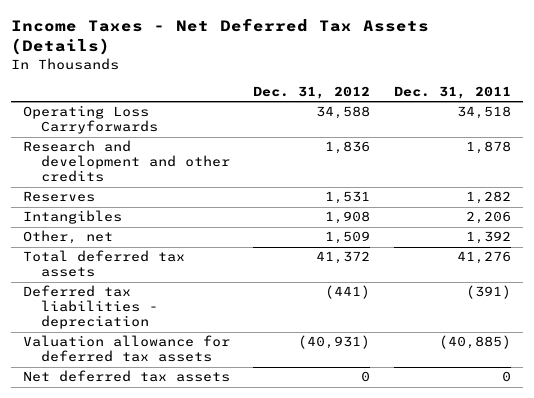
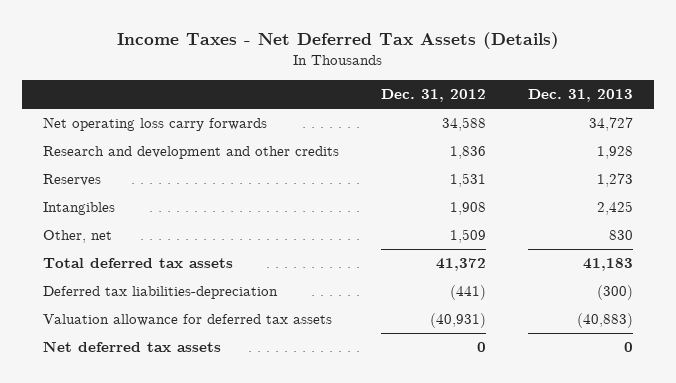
- | Dec. 31, 2012 | Dec. 31, 2011
+ | Dec. 31, 2012 | Dec. 31, 2013
- Operating Loss Carryforwards | 34,588 | 34,518
+ Net operating loss carry forwards | 34,588 | 34,727
- Deferred tax liabilities - depreciation | (441) | (391)
+ Deferred tax liabilities-depreciation | (441) | (300)

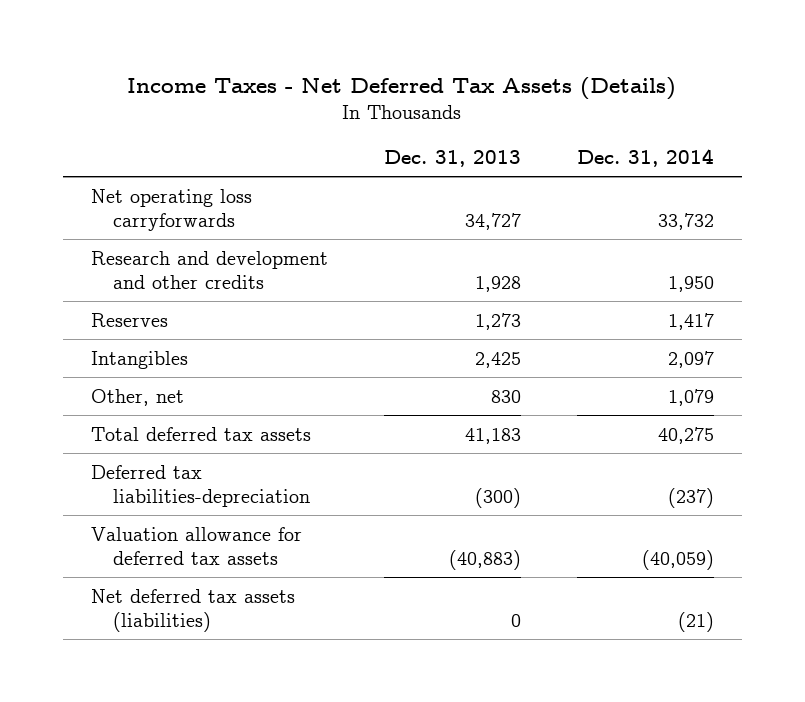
- | Dec. 31, 2012 | Dec. 31, 2013
+ | Dec. 31, 2013 | Dec. 31, 2014
- Net operating loss carry forwards | 34,588 | 34,727
+ Net operating loss carryforwards | 34,727 | 33,732
- Net deferred tax assets | 0 | 0
+ Net deferred tax assets (liabilities) | 0 | (21)

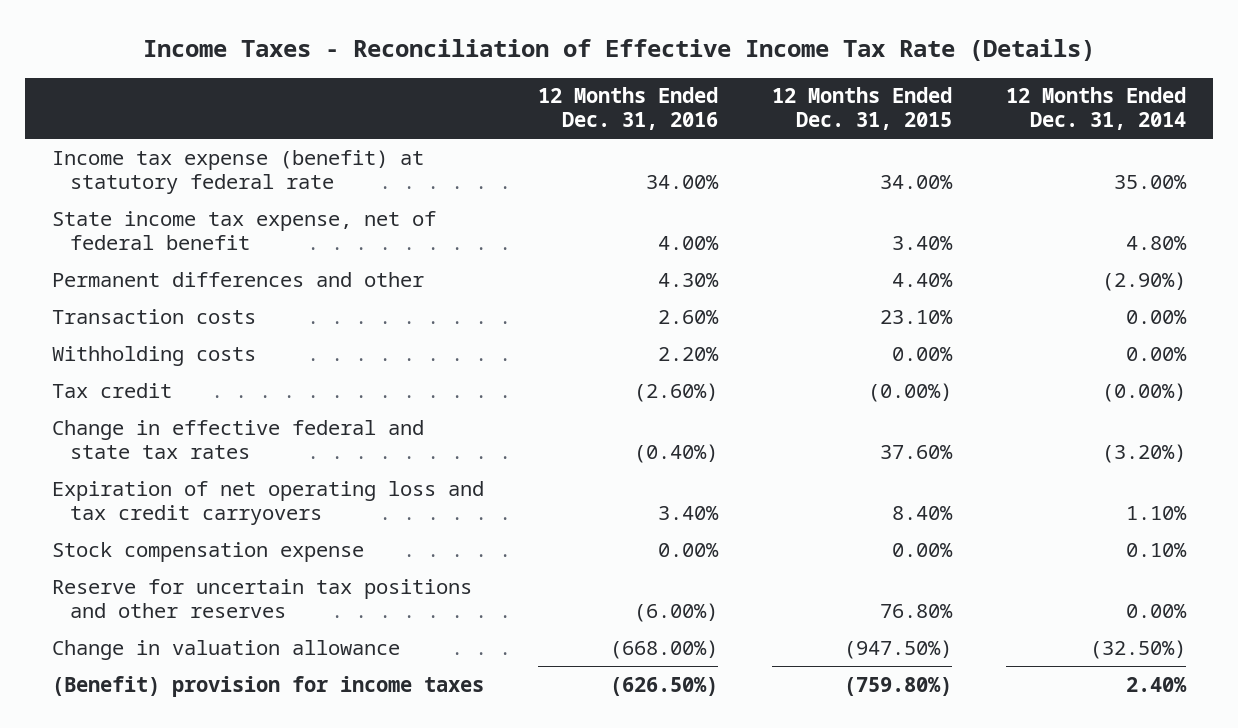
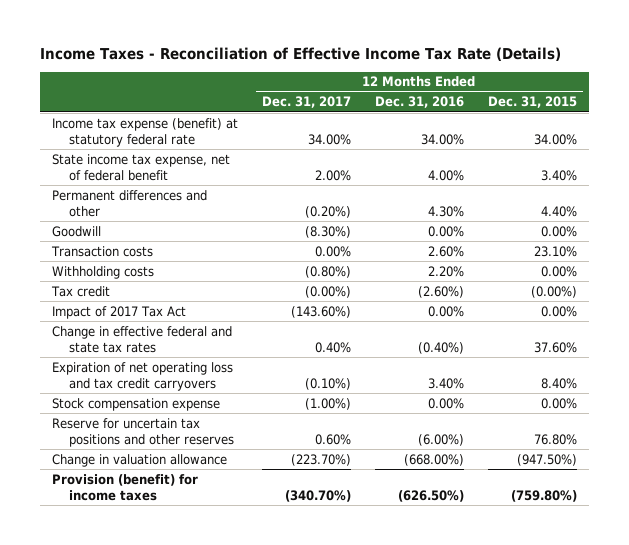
- | 12 Months Ended Dec. 31, 2016 | 12 Months Ended Dec. 31, 2015 | 12 Months Ended Dec. 31, 2014
+ | 12 Months Ended Dec. 31, 2017 | 12 Months Ended Dec. 31, 2016 | 12 Months Ended Dec. 31, 2015
+ Goodwill | (8.30%) | 0.00% | 0.00%
+ Impact of 2017 Tax Act | (143.60%) | 0.00% | 0.00%
- (Benefit) provision for income taxes | (626.50%) | (759.80%) | 2.40%
+ Provision (benefit) for income taxes | (340.70%) | (626.50%) | (759.80%)

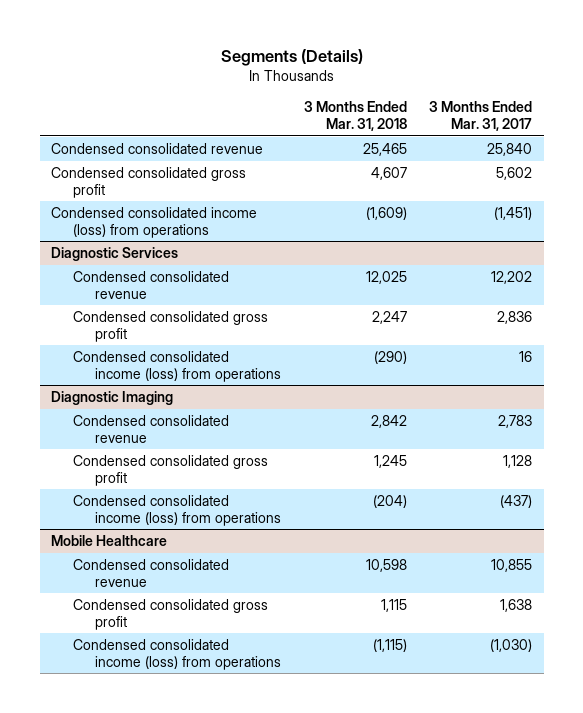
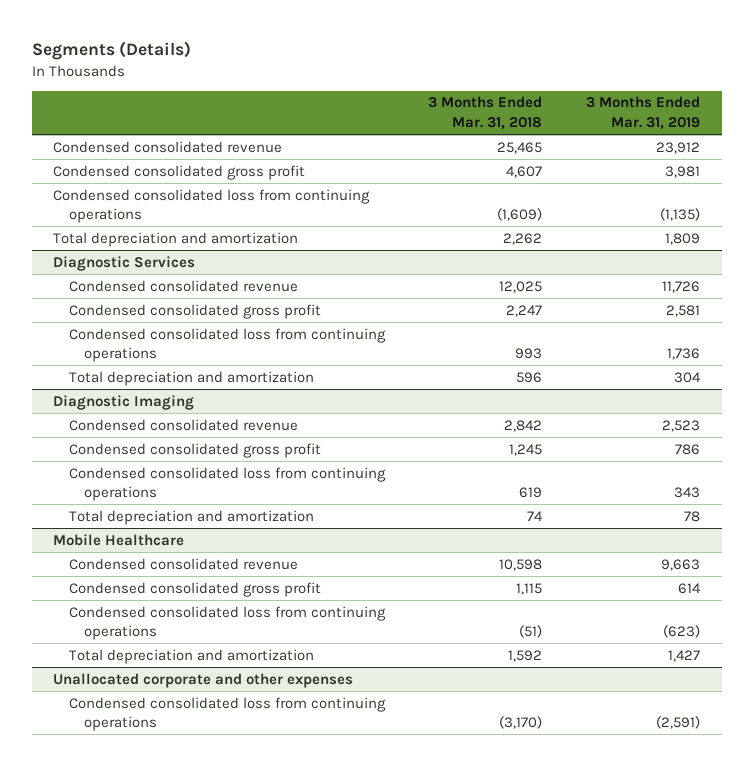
- | 3 Months Ended Mar. 31, 2018 | 3 Months Ended Mar. 31, 2017
+ | 3 Months Ended Mar. 31, 2018 | 3 Months Ended Mar. 31, 2019
- Condensed consolidated income (loss) from operations | (1,609) | (1,451)
+ Condensed consolidated loss from continuing operations | (1,609) | (1,135)
+ Total depreciation and amortization | 2,262 | 1,809
@ Diagnostic Services
- Condensed consolidated income (loss) from operations | (290) | 16
+ Condensed consolidated loss from continuing operations | 993 | 1,736
+ Total depreciation and amortization | 596 | 304
@ Diagnostic Imaging
- Condensed consolidated income (loss) from operations | (204) | (437)
+ Condensed consolidated loss from continuing operations | 619 | 343
+ Total depreciation and amortization | 74 | 78
@ Mobile Healthcare
- Condensed consolidated income (loss) from operations | (1,115) | (1,030)
+ Condensed consolidated loss from continuing operations | (51) | (623)
+ Total depreciation and amortization | 1,592 | 1,427
+ Unallocated corporate and other expenses
+ Condensed consolidated loss from continuing operations | (3,170) | (2,591)

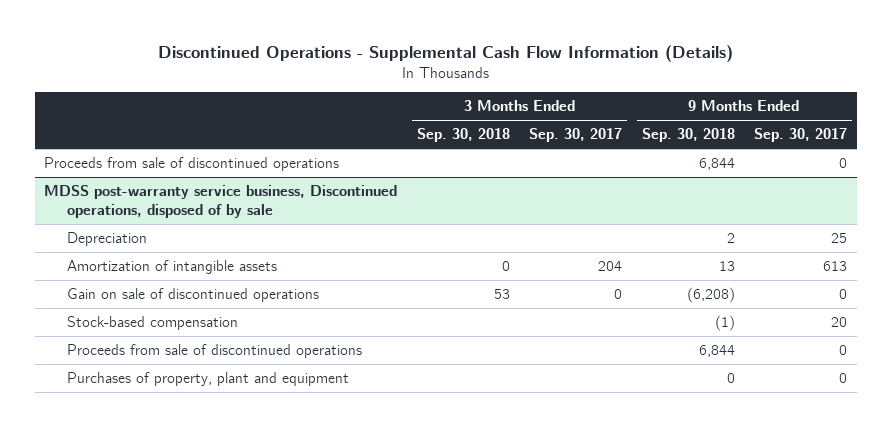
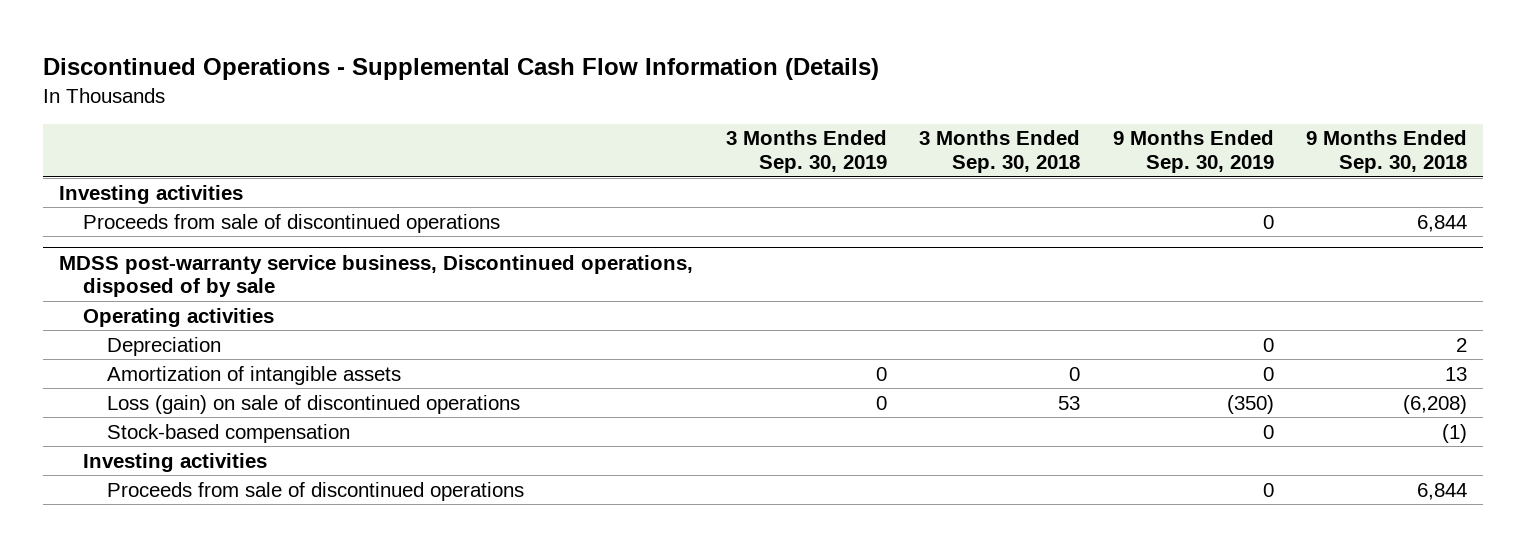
- | 3 Months Ended Sep. 30, 2018 | 3 Months Ended Sep. 30, 2017 | 9 Months Ended Sep. 30, 2018 | 9 Months Ended Sep. 30, 2017
+ | 3 Months Ended Sep. 30, 2019 | 3 Months Ended Sep. 30, 2018 | 9 Months Ended Sep. 30, 2019 | 9 Months Ended Sep. 30, 2018
+ Investing activities
@ MDSS post-warranty service business, Discontinued operations, disposed of by sale
+ Operating activities
- Gain on sale of discontinued operations | 53 | 0 | (6,208) | 0
+ Loss (gain) on sale of discontinued operations | 0 | 53 | (350) | (6,208)
+ Investing activities
- Purchases of property, plant and equipment | | | 0 | 0

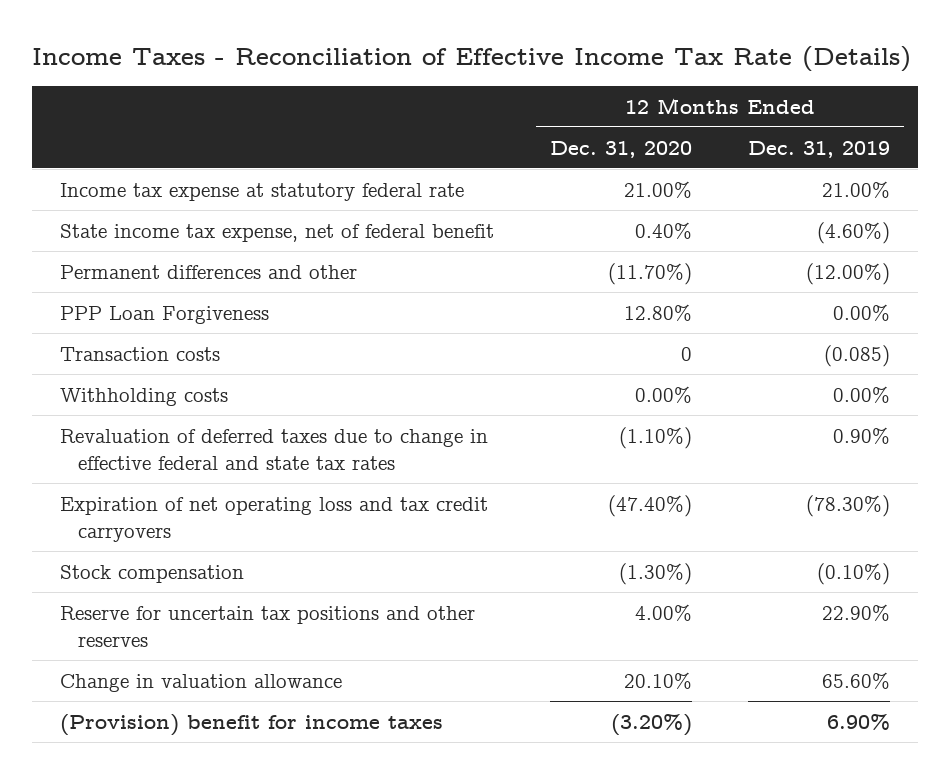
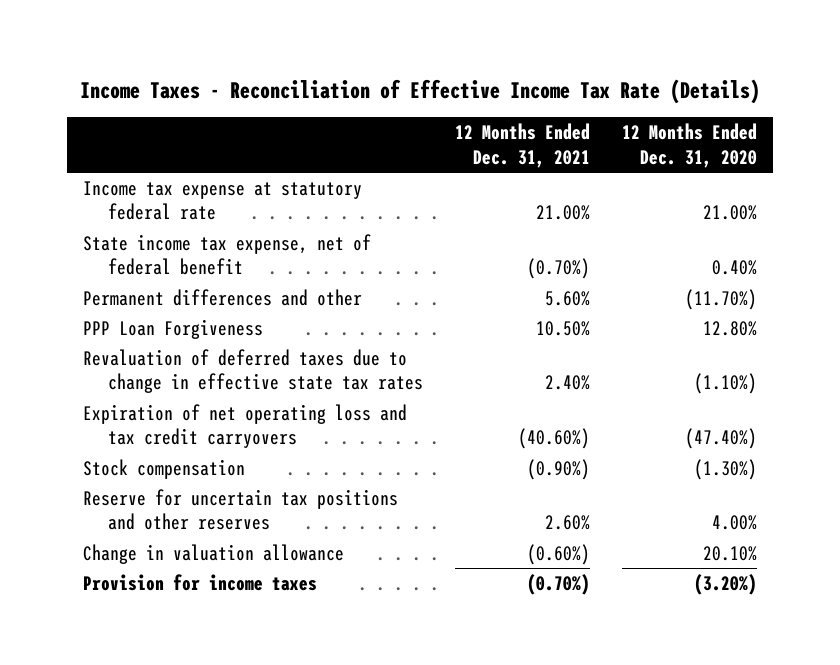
- | 12 Months Ended Dec. 31, 2020 | 12 Months Ended Dec. 31, 2019
+ | 12 Months Ended Dec. 31, 2021 | 12 Months Ended Dec. 31, 2020
- Transaction costs | 0 | (0.085)
- Withholding costs | 0.00% | 0.00%
- Revaluation of deferred taxes due to change in effective federal and state tax rates | (1.10%) | 0.90%
+ Revaluation of deferred taxes due to change in effective state tax rates | 2.40% | (1.10%)
- (Provision) benefit for income taxes | (3.20%) | 6.90%
+ Provision for income taxes | (0.70%) | (3.20%)

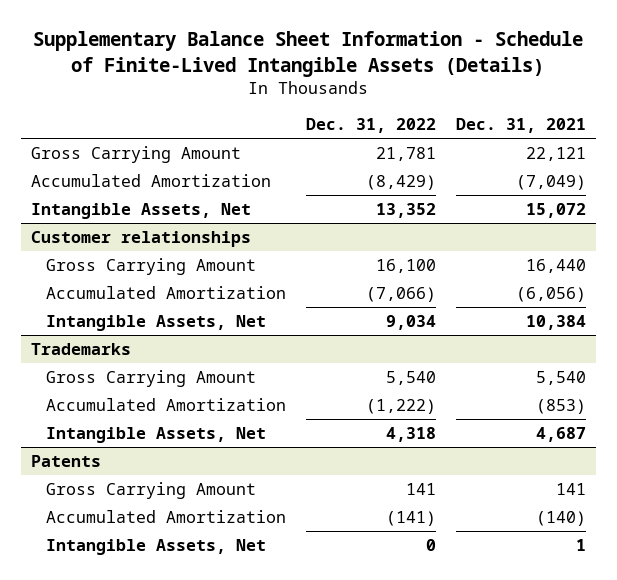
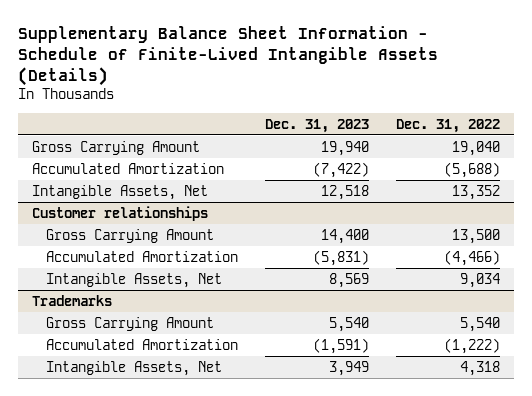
- | Dec. 31, 2022 | Dec. 31, 2021
+ | Dec. 31, 2023 | Dec. 31, 2022
- Gross Carrying Amount | 21,781 | 22,121
- Accumulated Amortization | (8,429) | (7,049)
+ Gross Carrying Amount | 19,940 | 19,040
+ Accumulated Amortization | (7,422) | (5,688)
@ Customer relationships
- Gross Carrying Amount | 16,100 | 16,440
- Accumulated Amortization | (7,066) | (6,056)
+ Gross Carrying Amount | 14,400 | 13,500
+ Accumulated Amortization | (5,831) | (4,466)
- Patents
- Gross Carrying Amount | 141 | 141
- Accumulated Amortization | (141) | (140)
- Intangible Assets, Net | 0 | 1

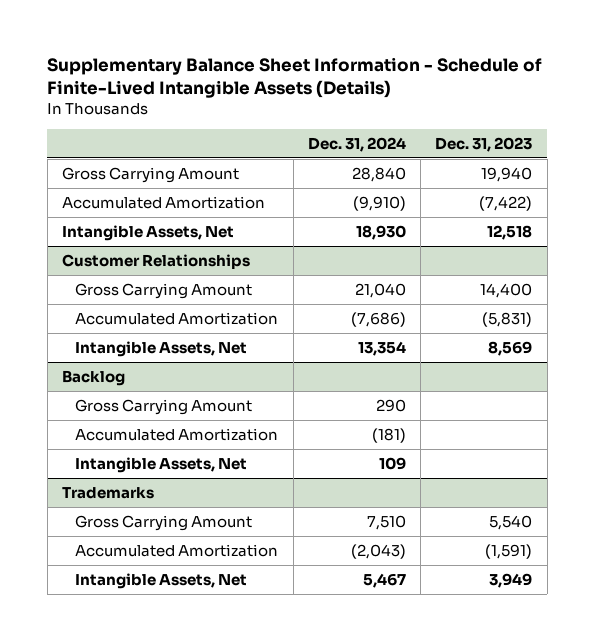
- | Dec. 31, 2023 | Dec. 31, 2022
+ | Dec. 31, 2024 | Dec. 31, 2023
- Customer relationships
+ Customer Relationships
+ Backlog
+ Gross Carrying Amount | 290 |
+ Accumulated Amortization | (181) |
+ Intangible Assets, Net | 109 |

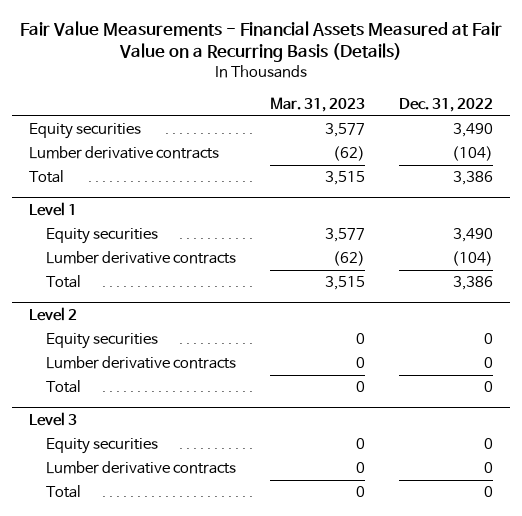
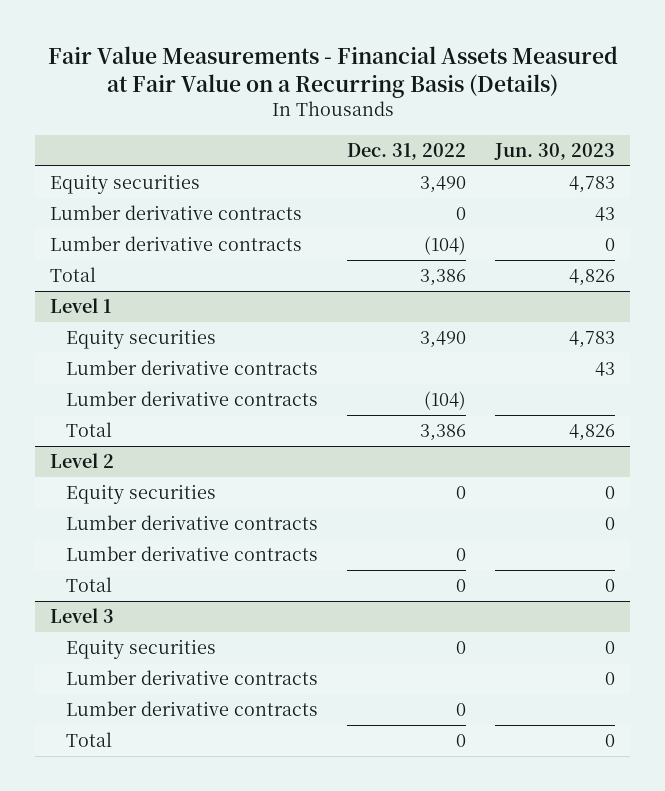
- | Mar. 31, 2023 | Dec. 31, 2022
+ | Dec. 31, 2022 | Jun. 30, 2023
+ Lumber derivative contracts | 0 | 43
@ Level 1
+ Lumber derivative contracts | | 43
@ Level 2
+ Lumber derivative contracts | | 0
@ Level 3
+ Lumber derivative contracts | | 0

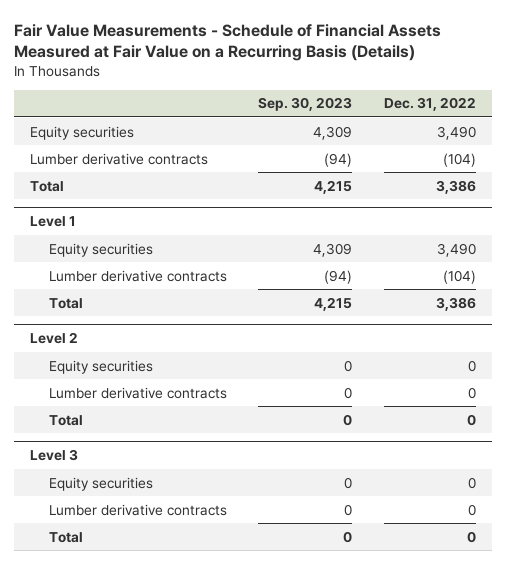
- Fair Value Measurements - Financial Assets Measured at Fair Value on a Recurring Basis (Details)
+ Fair Value Measurements - Schedule of Financial Assets Measured at Fair Value on a Recurring Basis (Details)
- | Dec. 31, 2022 | Jun. 30, 2023
+ | Sep. 30, 2023 | Dec. 31, 2022
- Lumber derivative contracts | 0 | 43
@ Level 1
- Lumber derivative contracts | | 43
@ Level 2
- Lumber derivative contracts | | 0
@ Level 3
- Lumber derivative contracts | | 0

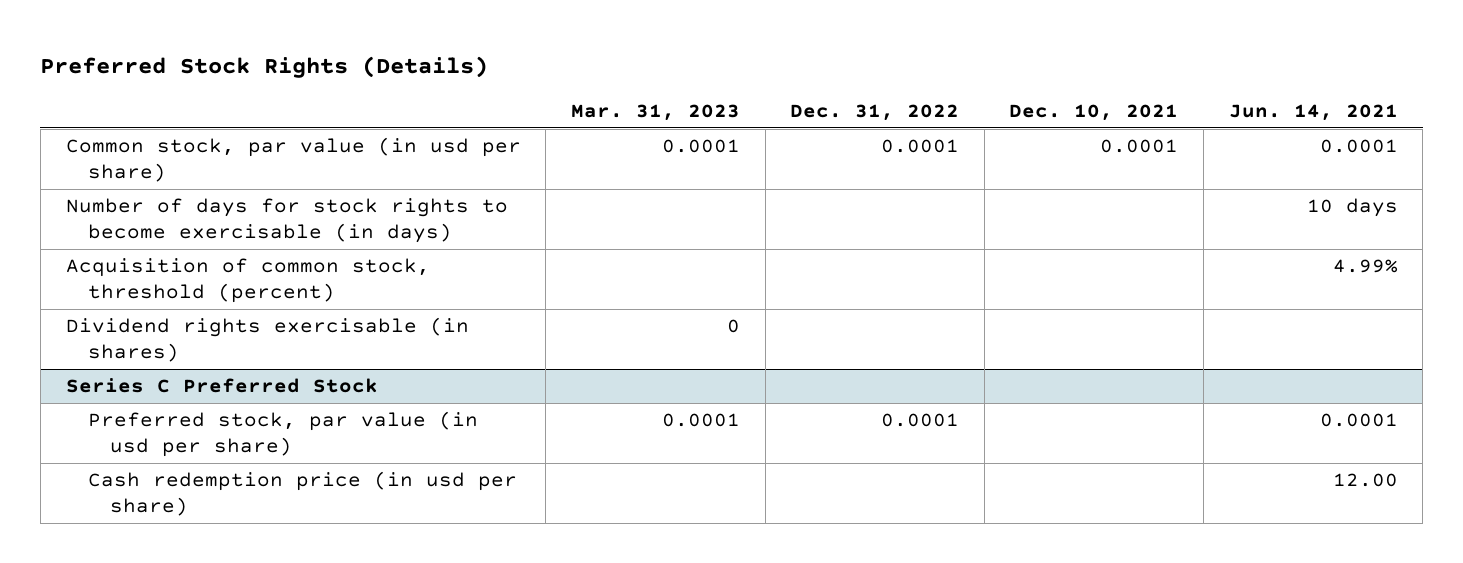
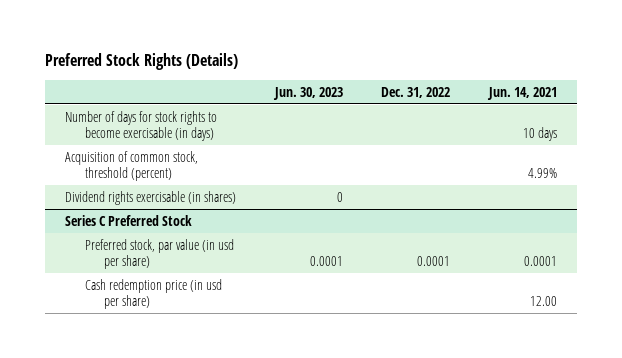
- | Mar. 31, 2023 | Dec. 31, 2022 | Dec. 10, 2021 | Jun. 14, 2021
+ | Jun. 30, 2023 | Dec. 31, 2022 | Jun. 14, 2021
- Common stock, par value (in usd per share) | 0.0001 | 0.0001 | 0.0001 | 0.0001

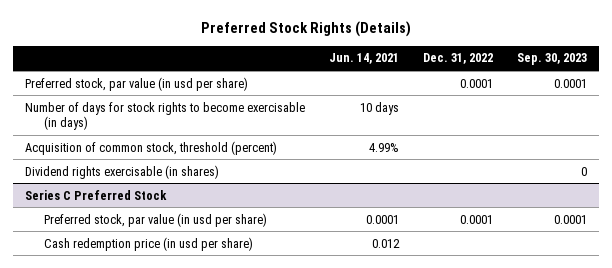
- | Jun. 30, 2023 | Dec. 31, 2022 | Jun. 14, 2021
+ | Jun. 14, 2021 | Dec. 31, 2022 | Sep. 30, 2023
+ Preferred stock, par value (in usd per share) | | 0.0001 | 0.0001
@ Series C Preferred Stock
- Cash redemption price (in usd per share) | | | 12.00
+ Cash redemption price (in usd per share) | 0.012 | |

